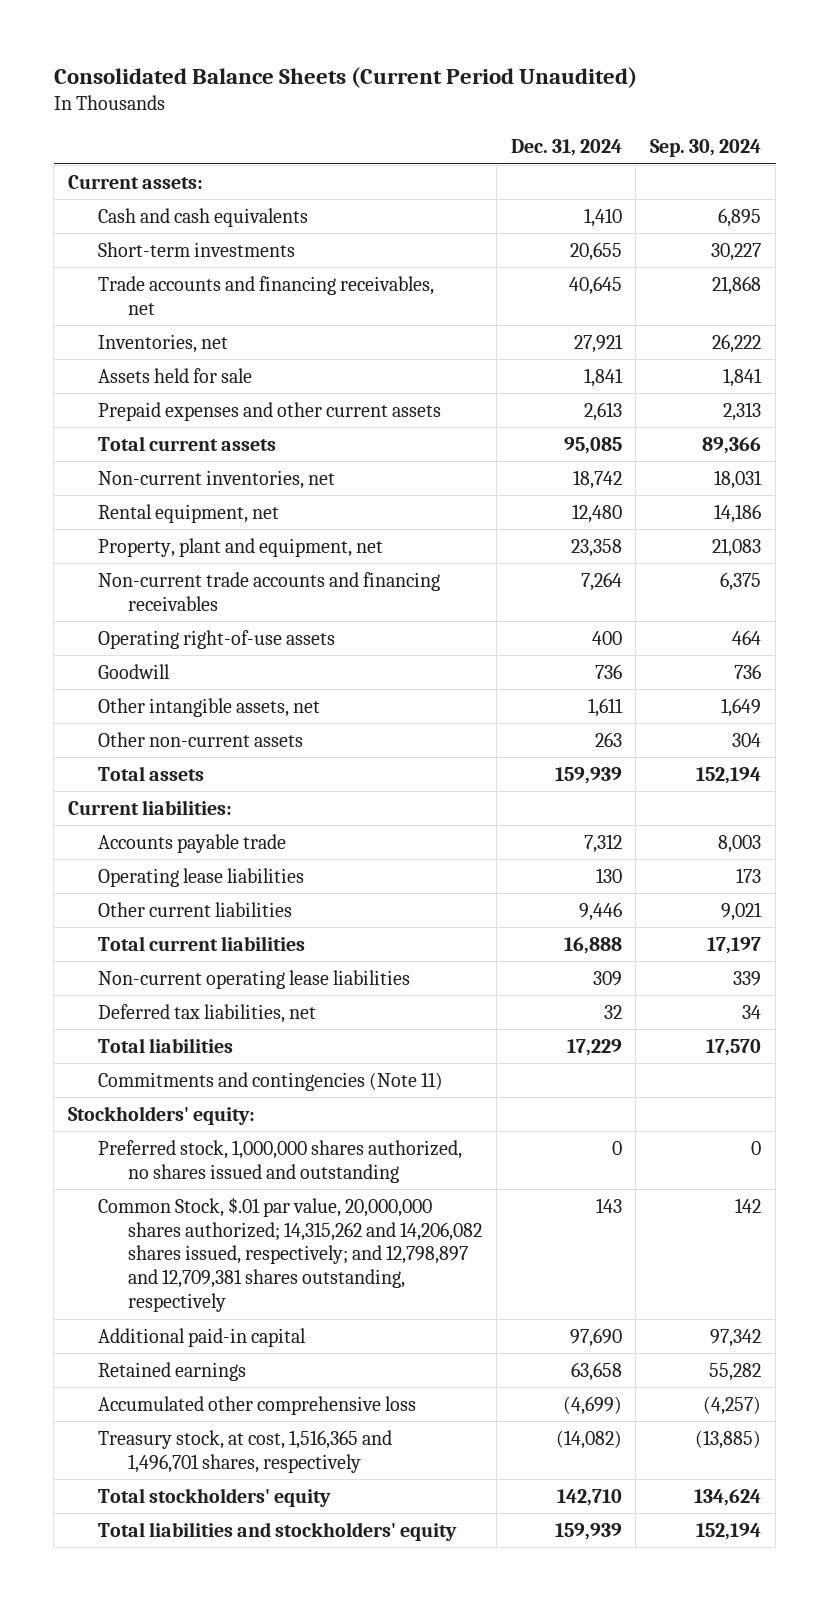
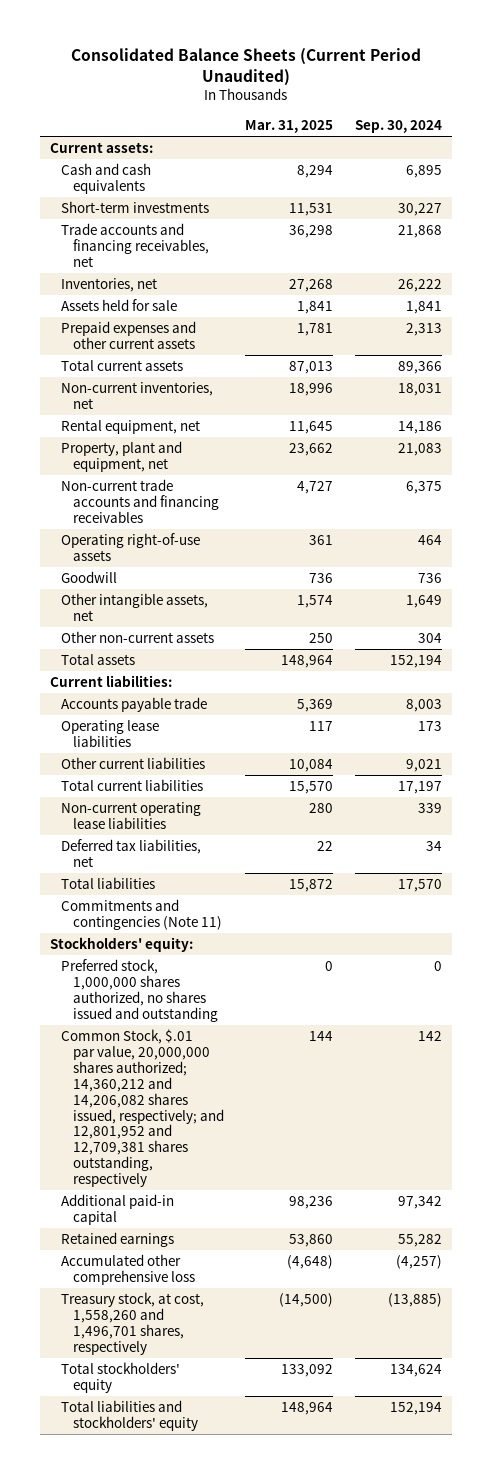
- | Dec. 31, 2024 | Sep. 30, 2024
+ | Mar. 31, 2025 | Sep. 30, 2024
- Common Stock, $.01 par value, 20,000,000 shares authorized; 14,315,262 and 14,206,082 shares issued, respectively; and 12,798,897 and 12,709,381 shares outstanding, respectively | 143 | 142
+ Common Stock, $.01 par value, 20,000,000 shares authorized; 14,360,212 and 14,206,082 shares issued, respectively; and 12,801,952 and 12,709,381 shares outstanding, respectively | 144 | 142
- Treasury stock, at cost, 1,516,365 and 1,496,701 shares, respectively | (14,082) | (13,885)
+ Treasury stock, at cost, 1,558,260 and 1,496,701 shares, respectively | (14,500) | (13,885)

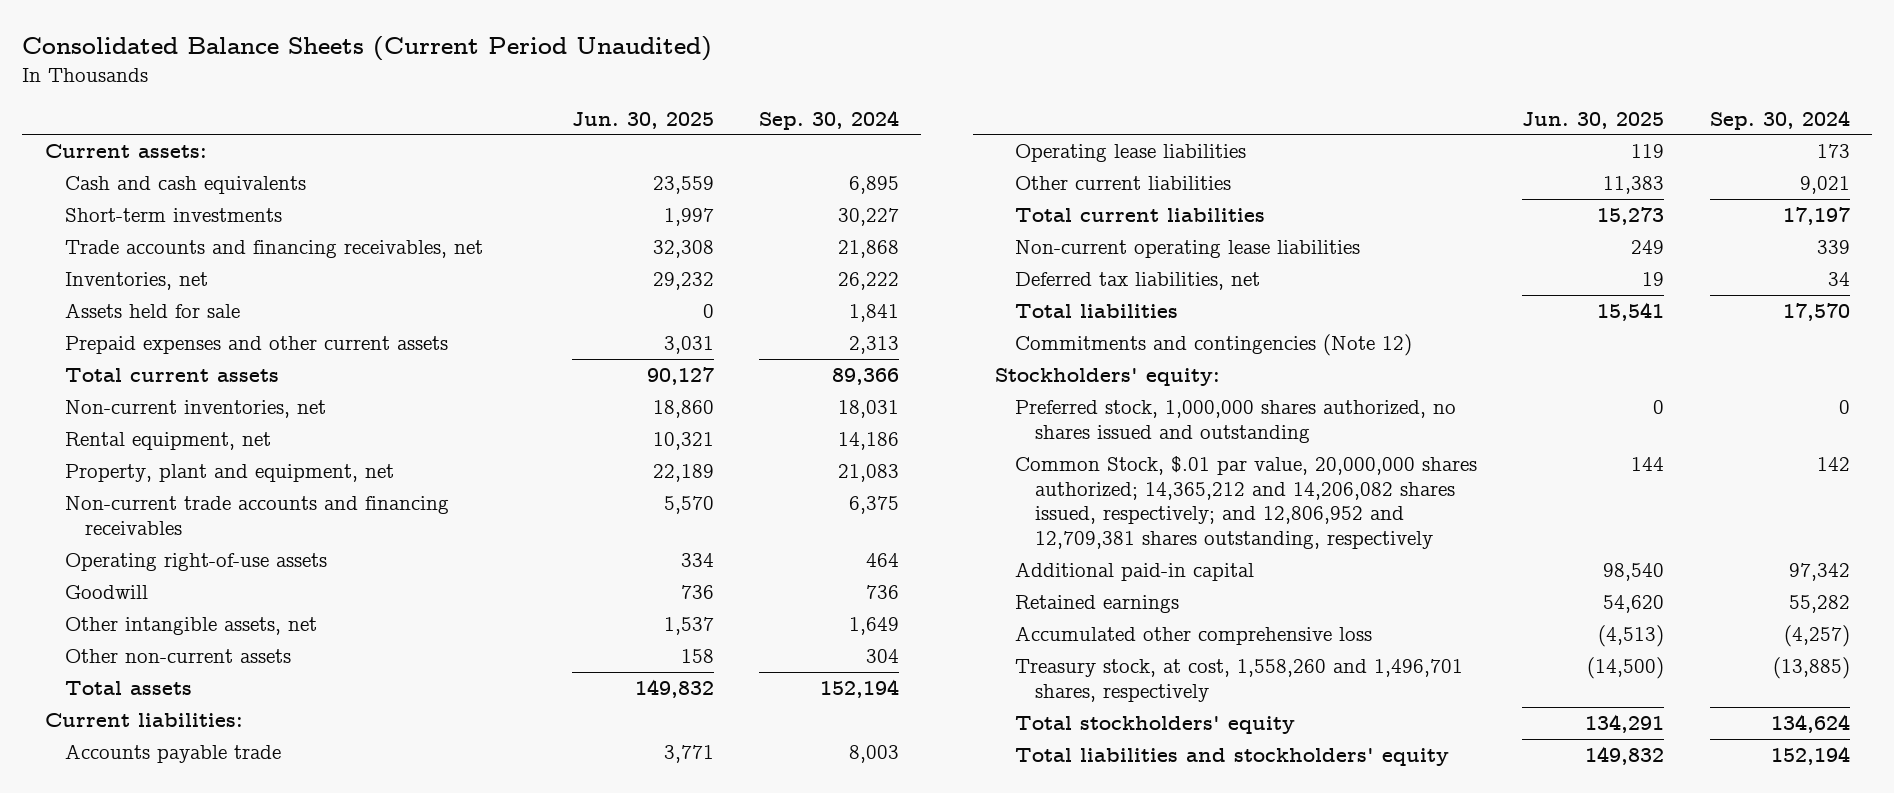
- | Mar. 31, 2025 | Sep. 30, 2024
+ | Jun. 30, 2025 | Sep. 30, 2024
- Commitments and contingencies (Note 11)
+ Commitments and contingencies (Note 12)
- Common Stock, $.01 par value, 20,000,000 shares authorized; 14,360,212 and 14,206,082 shares issued, respectively; and 12,801,952 and 12,709,381 shares outstanding, respectively | 144 | 142
+ Common Stock, $.01 par value, 20,000,000 shares authorized; 14,365,212 and 14,206,082 shares issued, respectively; and 12,806,952 and 12,709,381 shares outstanding, respectively | 144 | 142

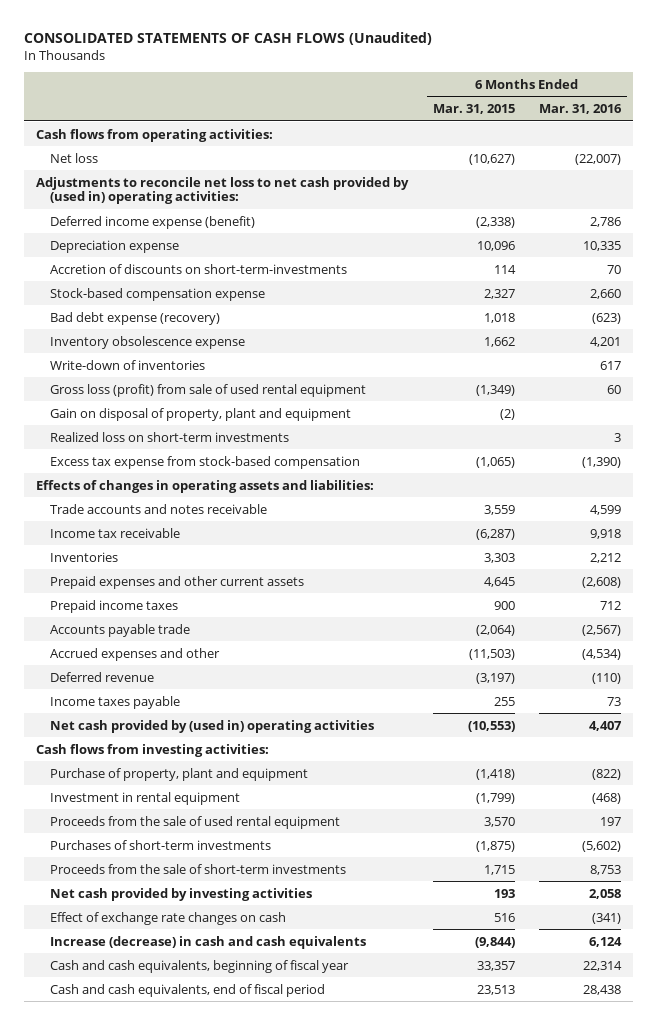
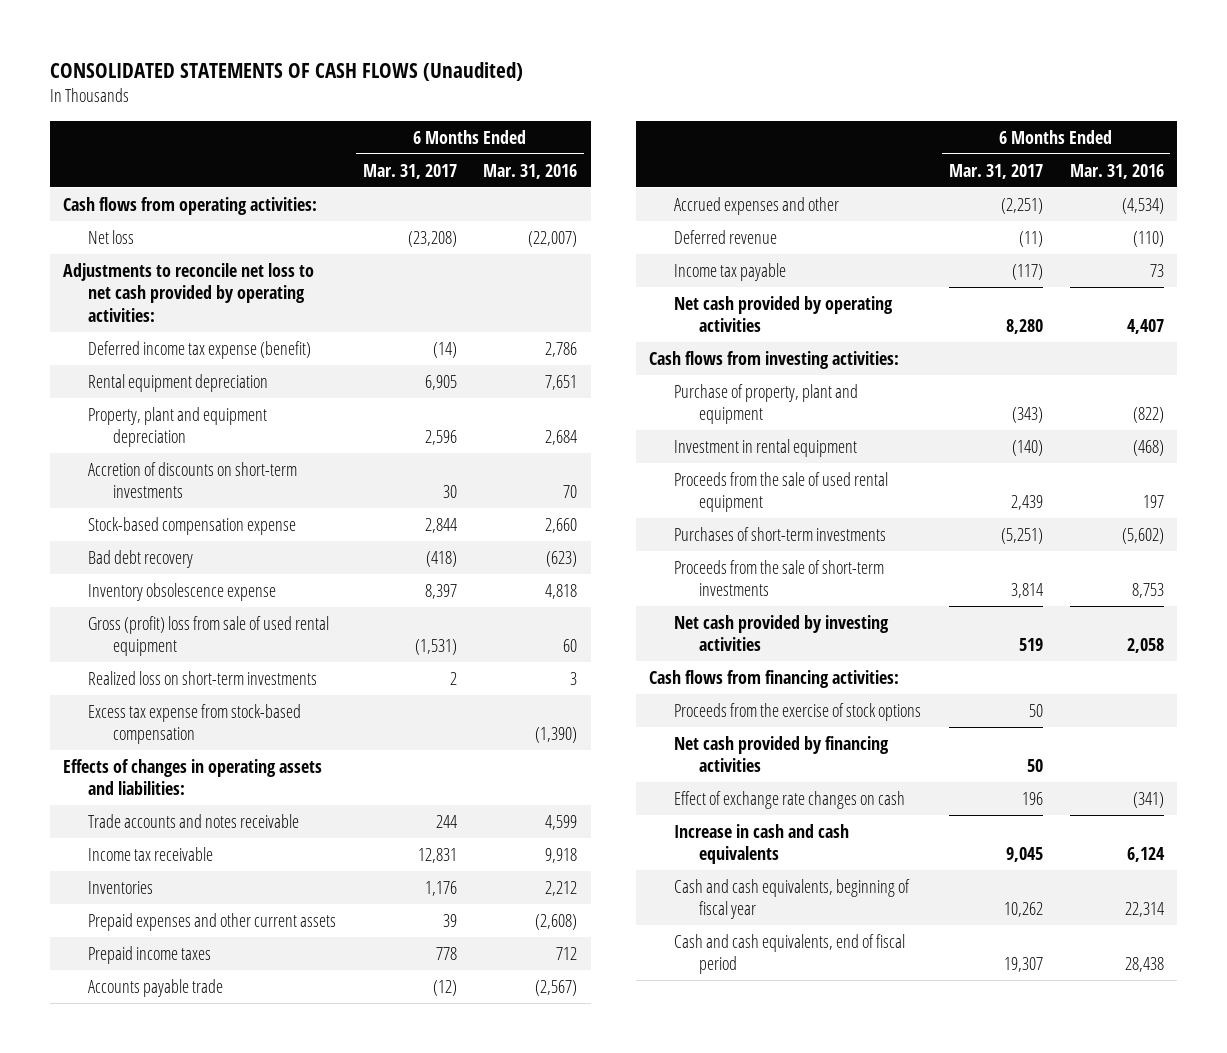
- | 6 Months Ended Mar. 31, 2015 | 6 Months Ended Mar. 31, 2016
+ | 6 Months Ended Mar. 31, 2017 | 6 Months Ended Mar. 31, 2016
- Adjustments to reconcile net loss to net cash provided by (used in) operating activities:
- Deferred income expense (benefit) | (2,338) | 2,786
- Depreciation expense | 10,096 | 10,335
- Accretion of discounts on short-term-investments | 114 | 70
+ Adjustments to reconcile net loss to net cash provided by operating activities:
+ Deferred income tax expense (benefit) | (14) | 2,786
+ Rental equipment depreciation | 6,905 | 7,651
+ Property, plant and equipment depreciation | 2,596 | 2,684
+ Accretion of discounts on short-term investments | 30 | 70
- Bad debt expense (recovery) | 1,018 | (623)
- Inventory obsolescence expense | 1,662 | 4,201
- Write-down of inventories | | 617
- Gross loss (profit) from sale of used rental equipment | (1,349) | 60
- Gain on disposal of property, plant and equipment | (2) |
+ Bad debt recovery | (418) | (623)
+ Inventory obsolescence expense | 8,397 | 4,818
+ Gross (profit) loss from sale of used rental equipment | (1,531) | 60
- Income taxes payable | 255 | 73
- Net cash provided by (used in) operating activities | (10,553) | 4,407
+ Income tax payable | (117) | 73
+ Net cash provided by operating activities | 8,280 | 4,407
+ Cash flows from financing activities:
+ Proceeds from the exercise of stock options | 50 |
+ Net cash provided by financing activities | 50 |
- Increase (decrease) in cash and cash equivalents | (9,844) | 6,124
+ Increase in cash and cash equivalents | 9,045 | 6,124

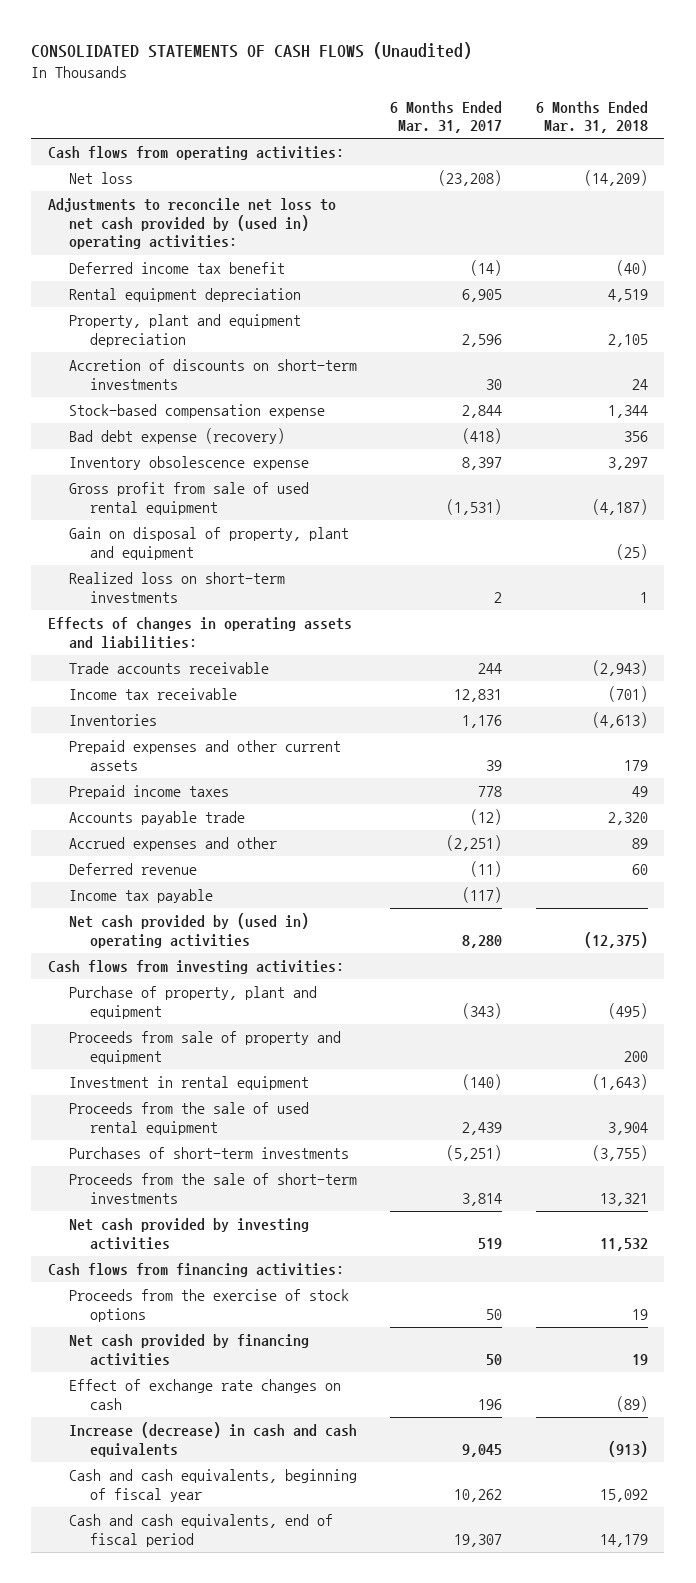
- | 6 Months Ended Mar. 31, 2017 | 6 Months Ended Mar. 31, 2016
+ | 6 Months Ended Mar. 31, 2017 | 6 Months Ended Mar. 31, 2018
- Adjustments to reconcile net loss to net cash provided by operating activities:
- Deferred income tax expense (benefit) | (14) | 2,786
+ Adjustments to reconcile net loss to net cash provided by (used in) operating activities:
+ Deferred income tax benefit | (14) | (40)
- Bad debt recovery | (418) | (623)
+ Bad debt expense (recovery) | (418) | 356
- Gross (profit) loss from sale of used rental equipment | (1,531) | 60
+ Gross profit from sale of used rental equipment | (1,531) | (4,187)
+ Gain on disposal of property, plant and equipment | | (25)
- Excess tax expense from stock-based compensation | | (1,390)
- Trade accounts and notes receivable | 244 | 4,599
+ Trade accounts receivable | 244 | (2,943)
- Net cash provided by operating activities | 8,280 | 4,407
+ Net cash provided by (used in) operating activities | 8,280 | (12,375)
+ Proceeds from sale of property and equipment | | 200
- Increase in cash and cash equivalents | 9,045 | 6,124
+ Increase (decrease) in cash and cash equivalents | 9,045 | (913)

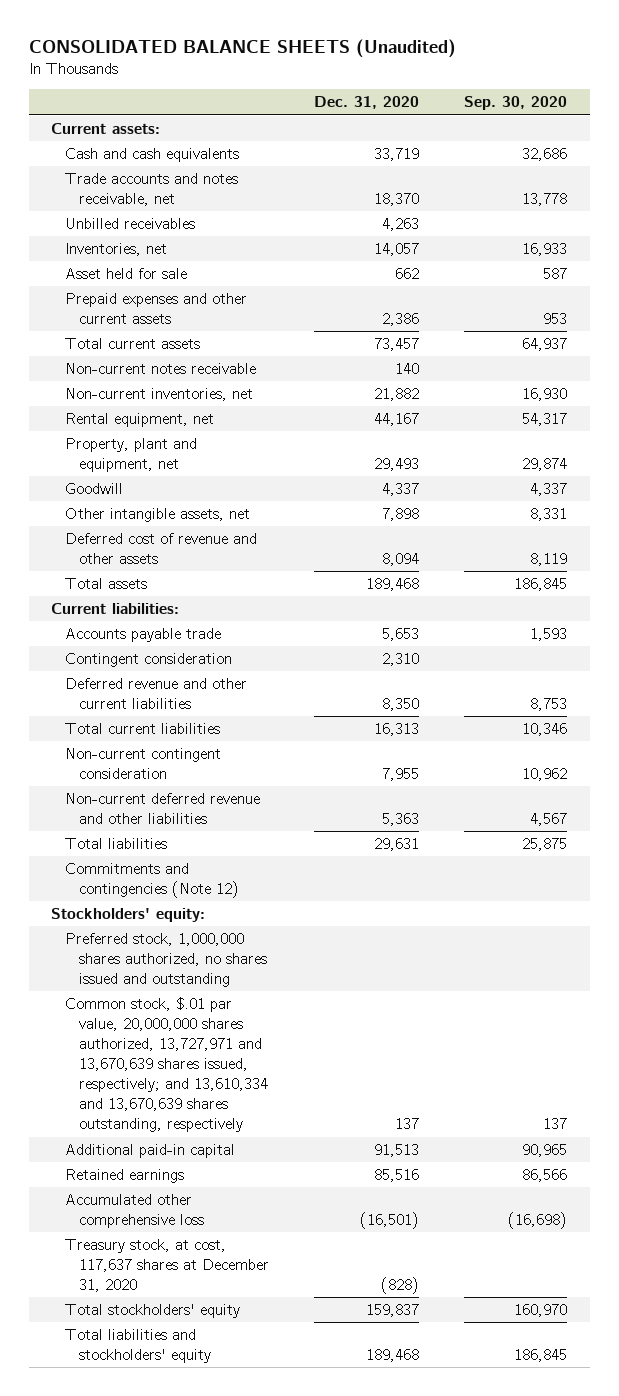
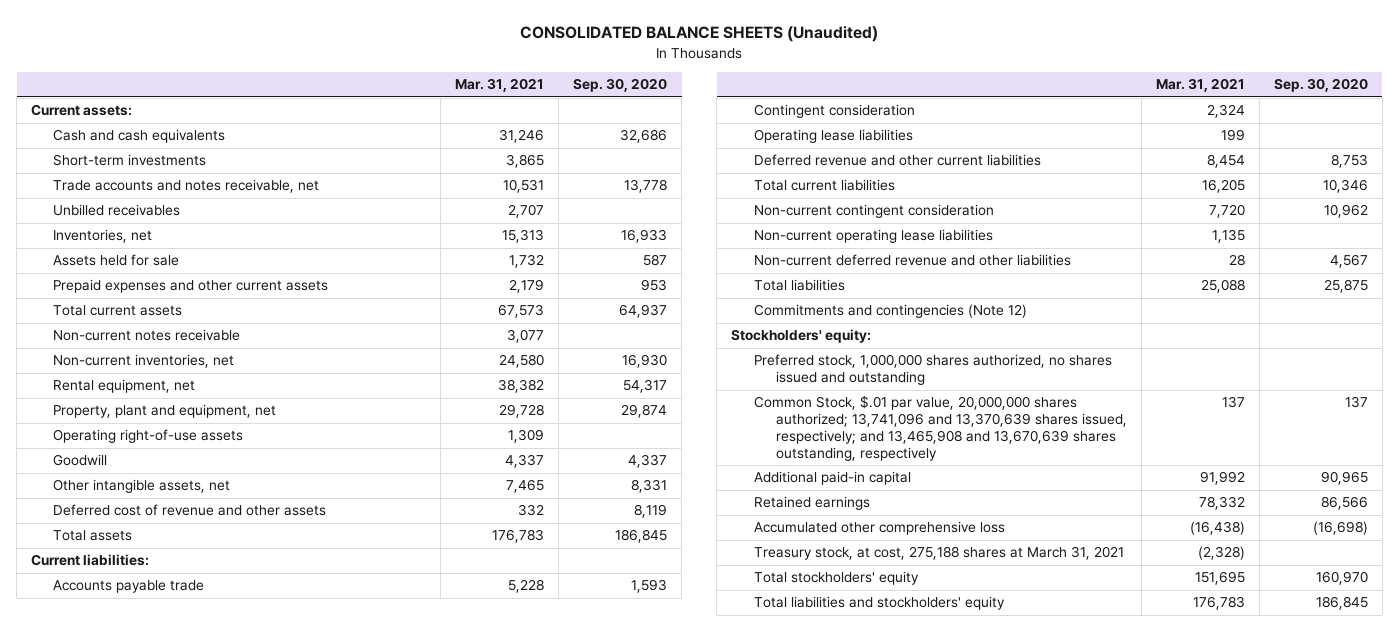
- | Dec. 31, 2020 | Sep. 30, 2020
+ | Mar. 31, 2021 | Sep. 30, 2020
+ Short-term investments | 3,865 |
- Asset held for sale | 662 | 587
+ Assets held for sale | 1,732 | 587
+ Operating right-of-use assets | 1,309 |
+ Operating lease liabilities | 199 |
+ Non-current operating lease liabilities | 1,135 |
- Common stock, $.01 par value, 20,000,000 shares authorized, 13,727,971 and 13,670,639 shares issued, respectively; and 13,610,334 and 13,670,639 shares outstanding, respectively | 137 | 137
+ Common Stock, $.01 par value, 20,000,000 shares authorized; 13,741,096 and 13,370,639 shares issued, respectively; and 13,465,908 and 13,670,639 shares outstanding, respectively | 137 | 137
- Treasury stock, at cost, 117,637 shares at December 31, 2020 | (828) |
+ Treasury stock, at cost, 275,188 shares at March 31, 2021 | (2,328) |

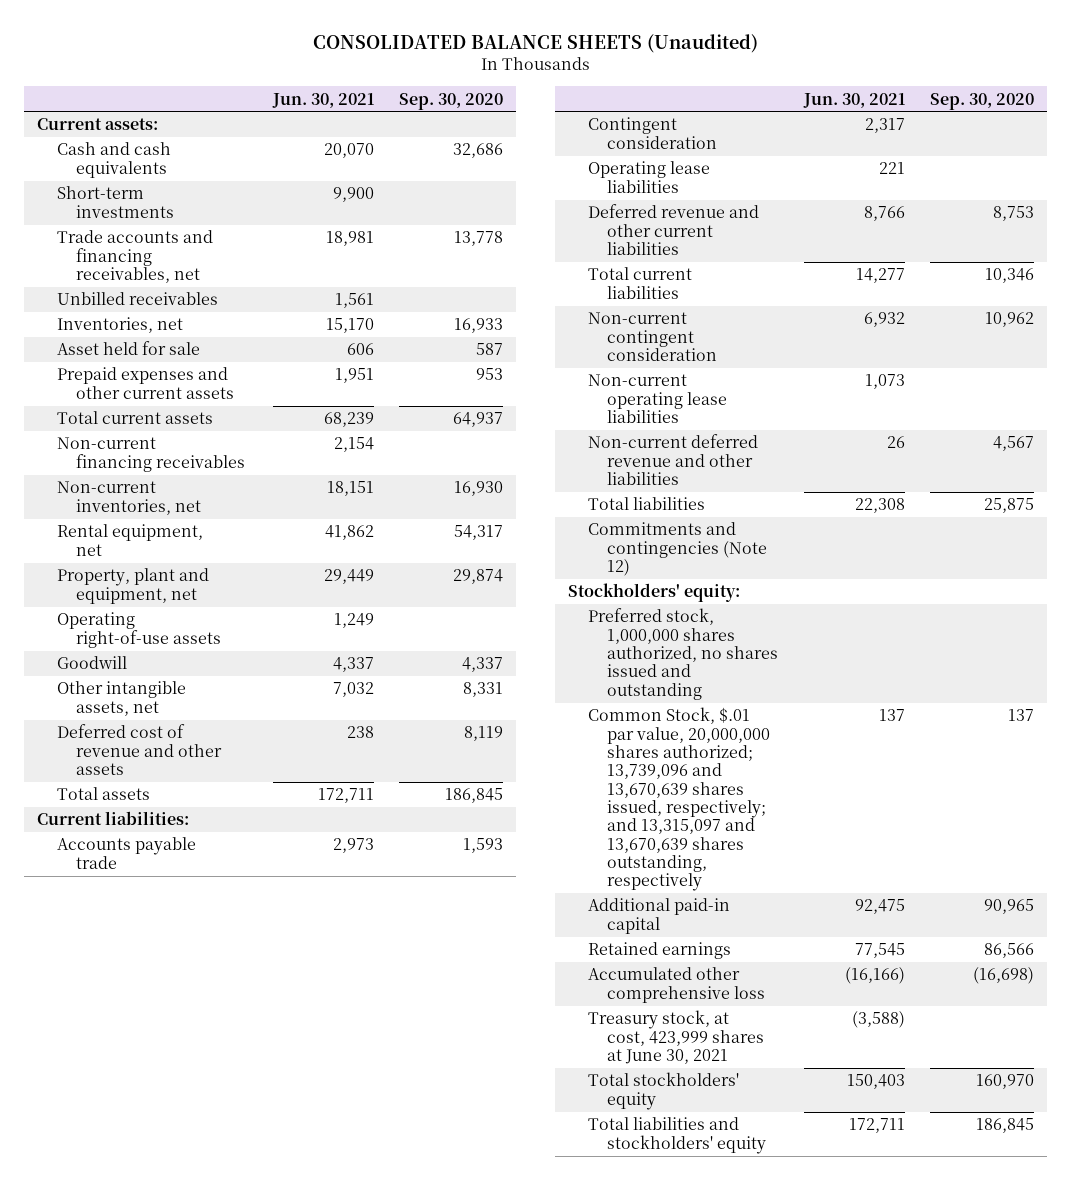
- | Mar. 31, 2021 | Sep. 30, 2020
+ | Jun. 30, 2021 | Sep. 30, 2020
- Trade accounts and notes receivable, net | 10,531 | 13,778
+ Trade accounts and financing receivables, net | 18,981 | 13,778
- Assets held for sale | 1,732 | 587
+ Asset held for sale | 606 | 587
- Non-current notes receivable | 3,077 |
+ Non-current financing receivables | 2,154 |
- Common Stock, $.01 par value, 20,000,000 shares authorized; 13,741,096 and 13,370,639 shares issued, respectively; and 13,465,908 and 13,670,639 shares outstanding, respectively | 137 | 137
+ Common Stock, $.01 par value, 20,000,000 shares authorized; 13,739,096 and 13,670,639 shares issued, respectively; and 13,315,097 and 13,670,639 shares outstanding, respectively | 137 | 137
- Treasury stock, at cost, 275,188 shares at March 31, 2021 | (2,328) |
+ Treasury stock, at cost, 423,999 shares at June 30, 2021 | (3,588) |

